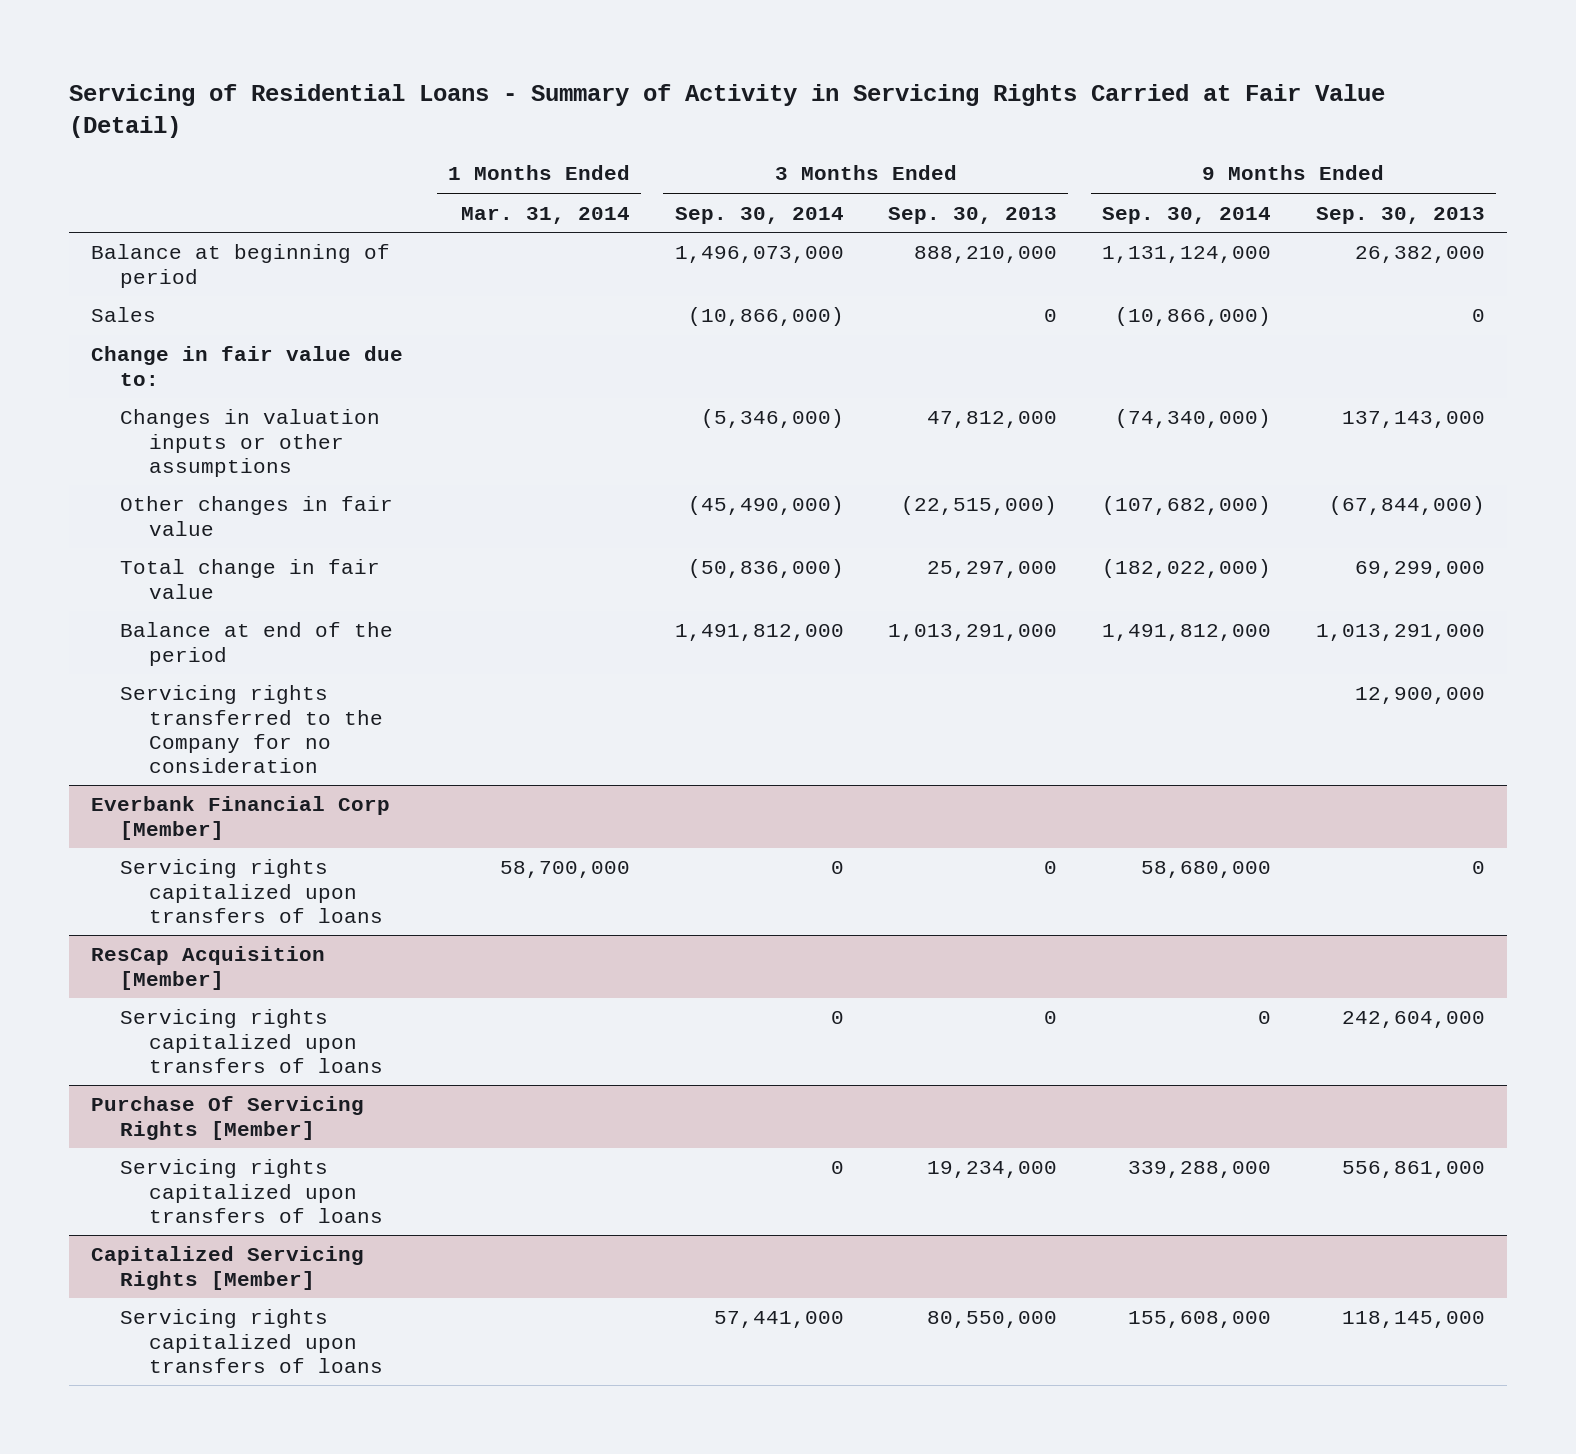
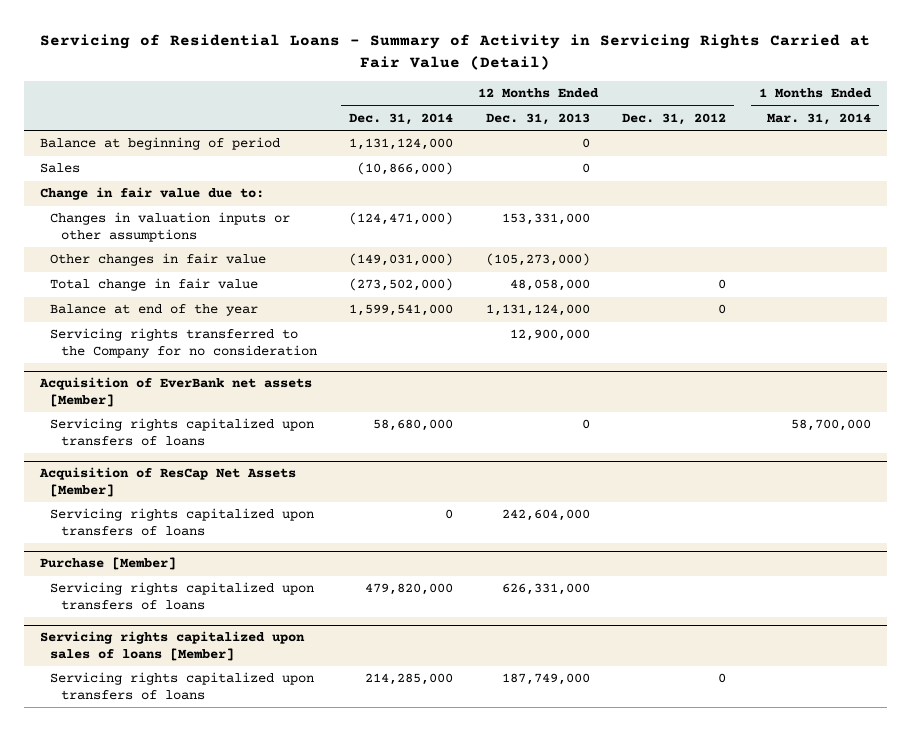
- | 1 Months Ended Mar. 31, 2014 | 3 Months Ended Sep. 30, 2014 | 3 Months Ended Sep. 30, 2013 | 9 Months Ended Sep. 30, 2014 | 9 Months Ended Sep. 30, 2013
+ | 12 Months Ended Dec. 31, 2014 | 12 Months Ended Dec. 31, 2013 | 12 Months Ended Dec. 31, 2012 | 1 Months Ended Mar. 31, 2014
- Balance at end of the period | | 1,491,812,000 | 1,013,291,000 | 1,491,812,000 | 1,013,291,000
+ Balance at end of the year | 1,599,541,000 | 1,131,124,000 | 0 |
- Everbank Financial Corp [Member]
+ Acquisition of EverBank net assets [Member]
- ResCap Acquisition [Member]
+ Acquisition of ResCap Net Assets [Member]
- Purchase Of Servicing Rights [Member]
+ Purchase [Member]
- Capitalized Servicing Rights [Member]
+ Servicing rights capitalized upon sales of loans [Member]

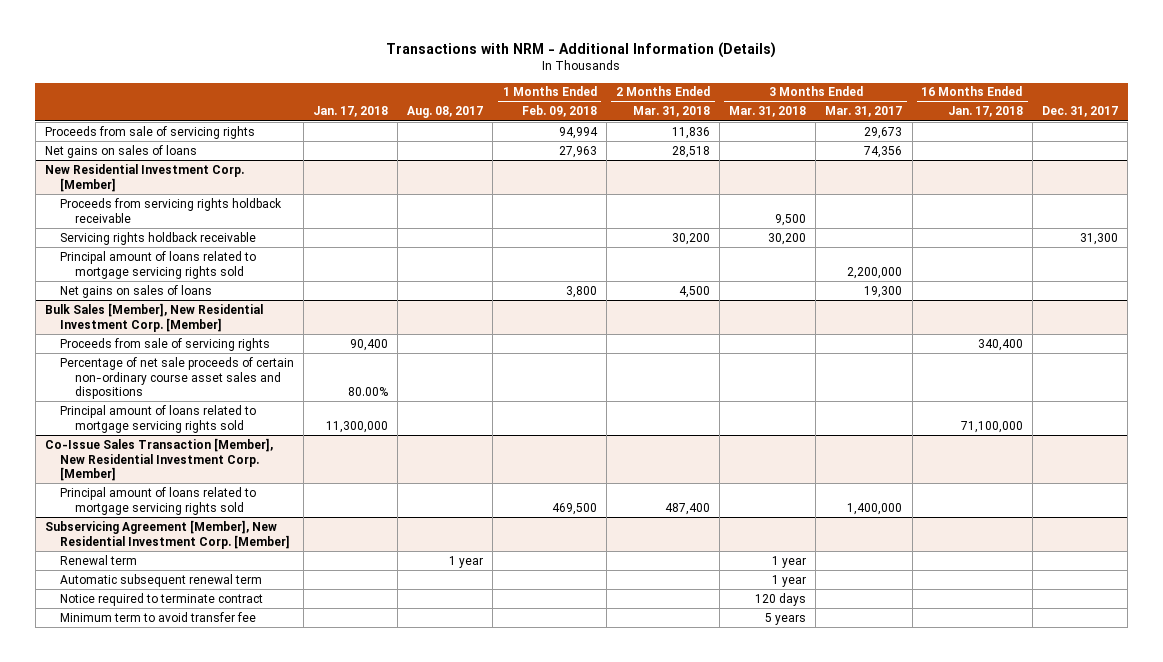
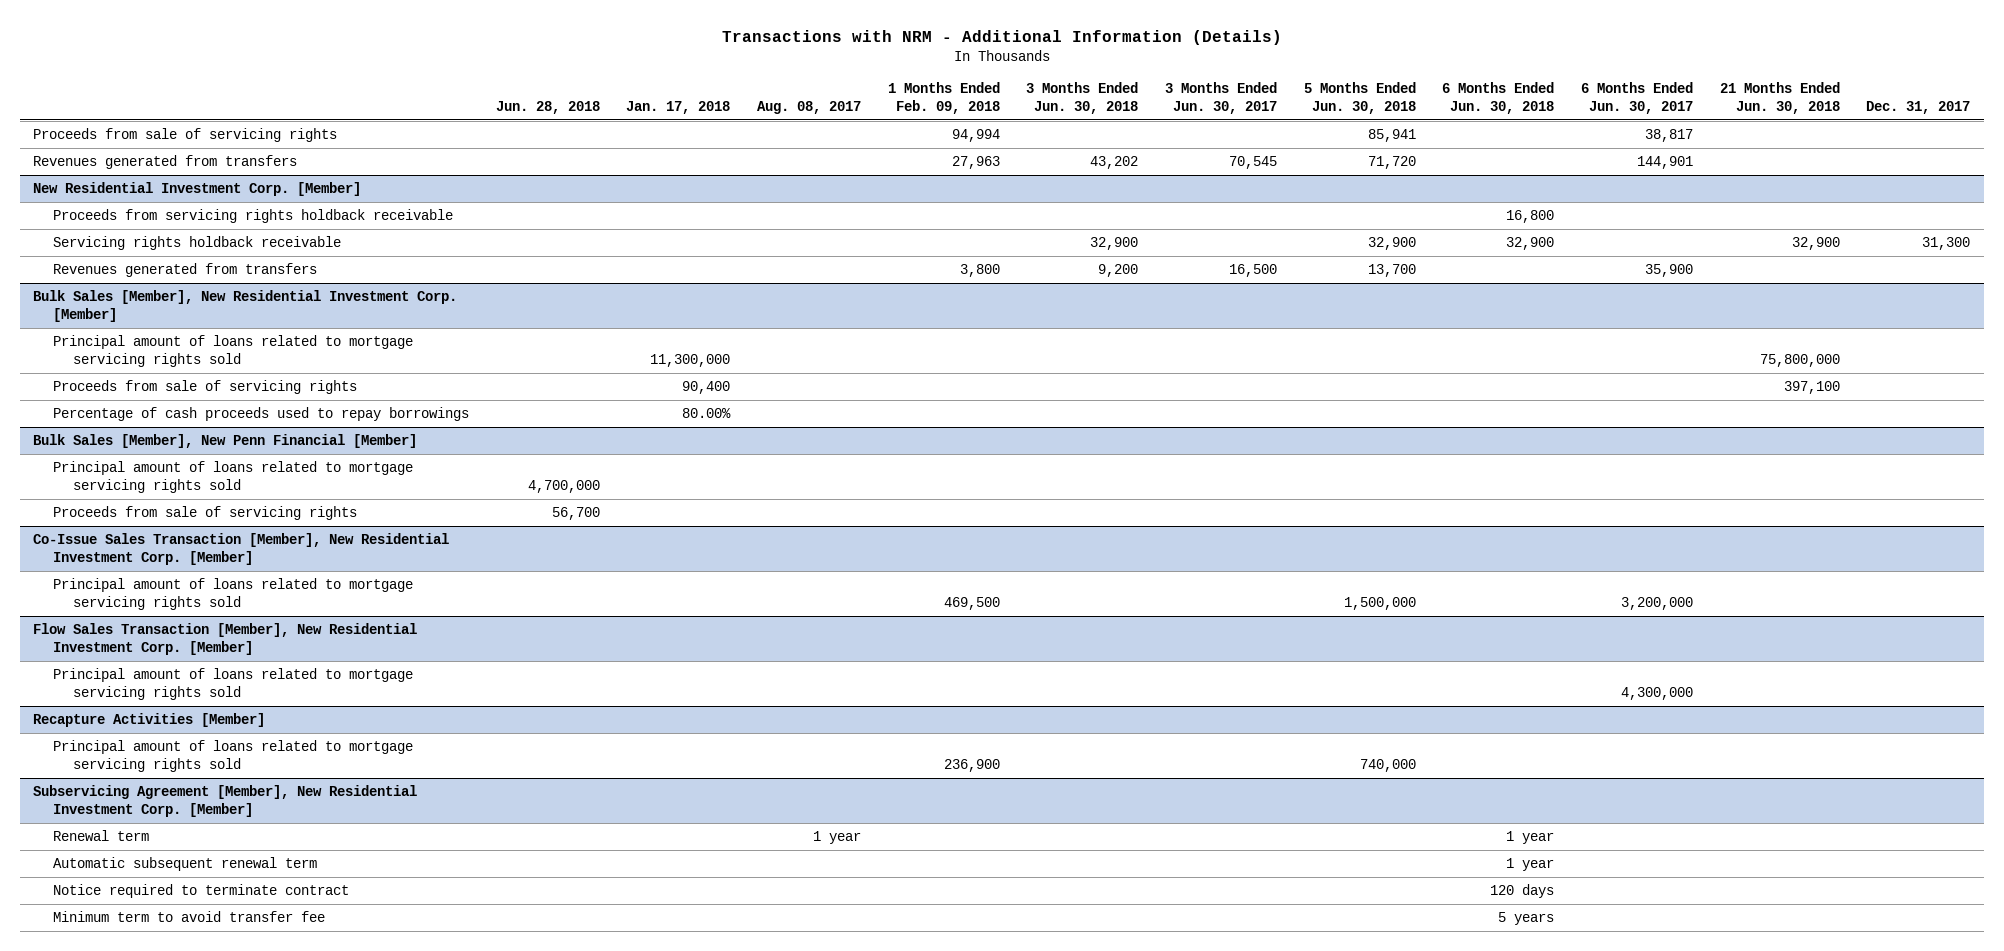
- | Jan. 17, 2018 | Aug. 08, 2017 | 1 Months Ended Feb. 09, 2018 | 2 Months Ended Mar. 31, 2018 | 3 Months Ended Mar. 31, 2018 | 3 Months Ended Mar. 31, 2017 | 16 Months Ended Jan. 17, 2018 | Dec. 31, 2017
+ | Jun. 28, 2018 | Jan. 17, 2018 | Aug. 08, 2017 | 1 Months Ended Feb. 09, 2018 | 3 Months Ended Jun. 30, 2018 | 3 Months Ended Jun. 30, 2017 | 5 Months Ended Jun. 30, 2018 | 6 Months Ended Jun. 30, 2018 | 6 Months Ended Jun. 30, 2017 | 21 Months Ended Jun. 30, 2018 | Dec. 31, 2017
- Net gains on sales of loans | | | 27,963 | 28,518 | | 74,356 | |
+ Revenues generated from transfers | | | | 27,963 | 43,202 | 70,545 | 71,720 | | 144,901 | |
@ New Residential Investment Corp. [Member]
- Principal amount of loans related to mortgage servicing rights sold | | | | | | 2,200,000 | |
- Net gains on sales of loans | | | 3,800 | 4,500 | | 19,300 | |
+ Revenues generated from transfers | | | | 3,800 | 9,200 | 16,500 | 13,700 | | 35,900 | |
@ Bulk Sales [Member], New Residential Investment Corp. [Member]
- Percentage of net sale proceeds of certain non-ordinary course asset sales and dispositions | 80.00% | | | | | | |
moved down: Proceeds from sale of servicing rights | | 90,400 | | | | | | | | 397,100 |
+ Percentage of cash proceeds used to repay borrowings | | 80.00% | | | | | | | | |
+ Bulk Sales [Member], New Penn Financial [Member]
+ Principal amount of loans related to mortgage servicing rights sold | 4,700,000 | | | | | | | | | |
+ Proceeds from sale of servicing rights | 56,700 | | | | | | | | | |
+ Flow Sales Transaction [Member], New Residential Investment Corp. [Member]
+ Principal amount of loans related to mortgage servicing rights sold | | | | | | | | | 4,300,000 | |
+ Recapture Activities [Member]
+ Principal amount of loans related to mortgage servicing rights sold | | | | 236,900 | | | 740,000 | | | |

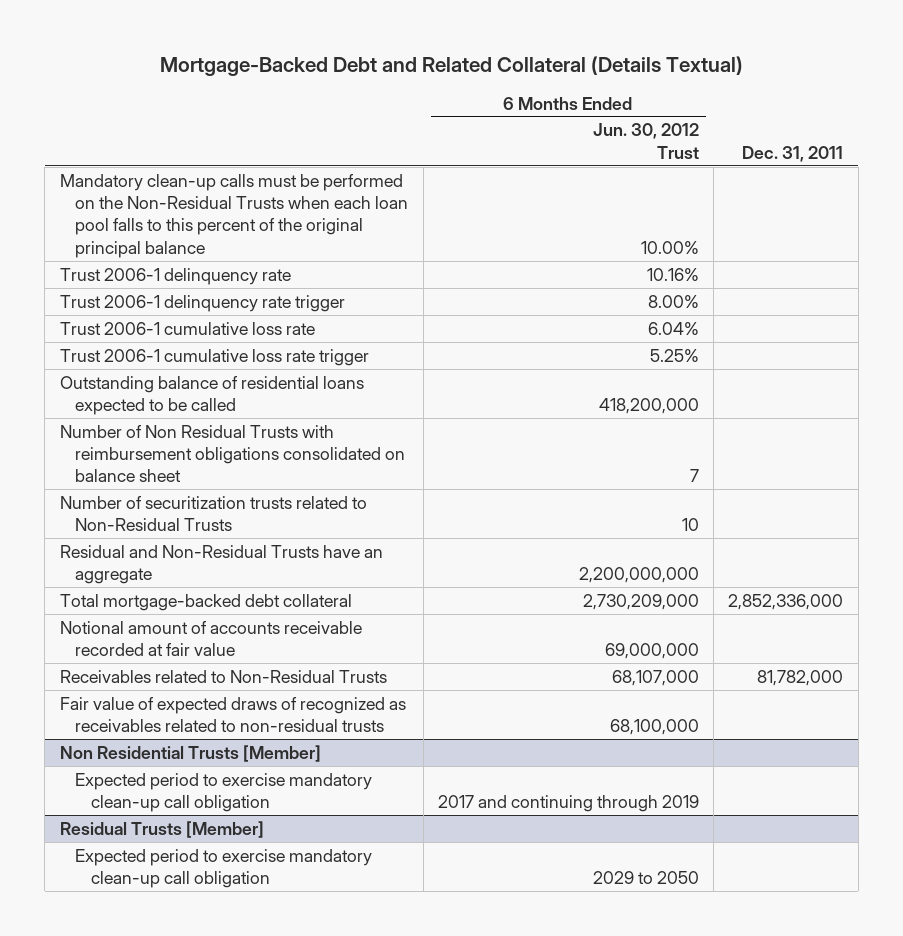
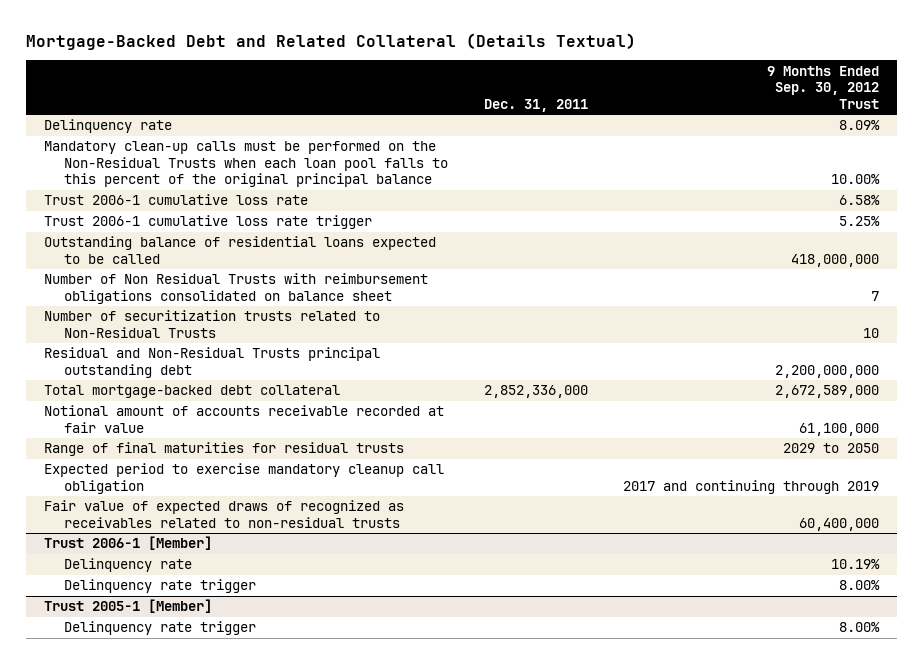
- | 6 Months Ended Jun. 30, 2012 Trust | Dec. 31, 2011
+ | Dec. 31, 2011 | 9 Months Ended Sep. 30, 2012 Trust
+ Delinquency rate | | 8.09%
- Trust 2006-1 delinquency rate | 10.16% |
- Trust 2006-1 delinquency rate trigger | 8.00% |
- Residual and Non-Residual Trusts have an aggregate | 2,200,000,000 |
+ Residual and Non-Residual Trusts principal outstanding debt | | 2,200,000,000
- Receivables related to Non-Residual Trusts | 68,107,000 | 81,782,000
+ Range of final maturities for residual trusts | | 2029 to 2050
+ Expected period to exercise mandatory cleanup call obligation | | 2017 and continuing through 2019
- Non Residential Trusts [Member]
- Expected period to exercise mandatory clean-up call obligation | 2017 and continuing through 2019 |
- Residual Trusts [Member]
- Expected period to exercise mandatory clean-up call obligation | 2029 to 2050 |
+ Trust 2006-1 [Member]
+ Delinquency rate | | 10.19%
+ Delinquency rate trigger | | 8.00%
+ Trust 2005-1 [Member]
+ Delinquency rate trigger | | 8.00%

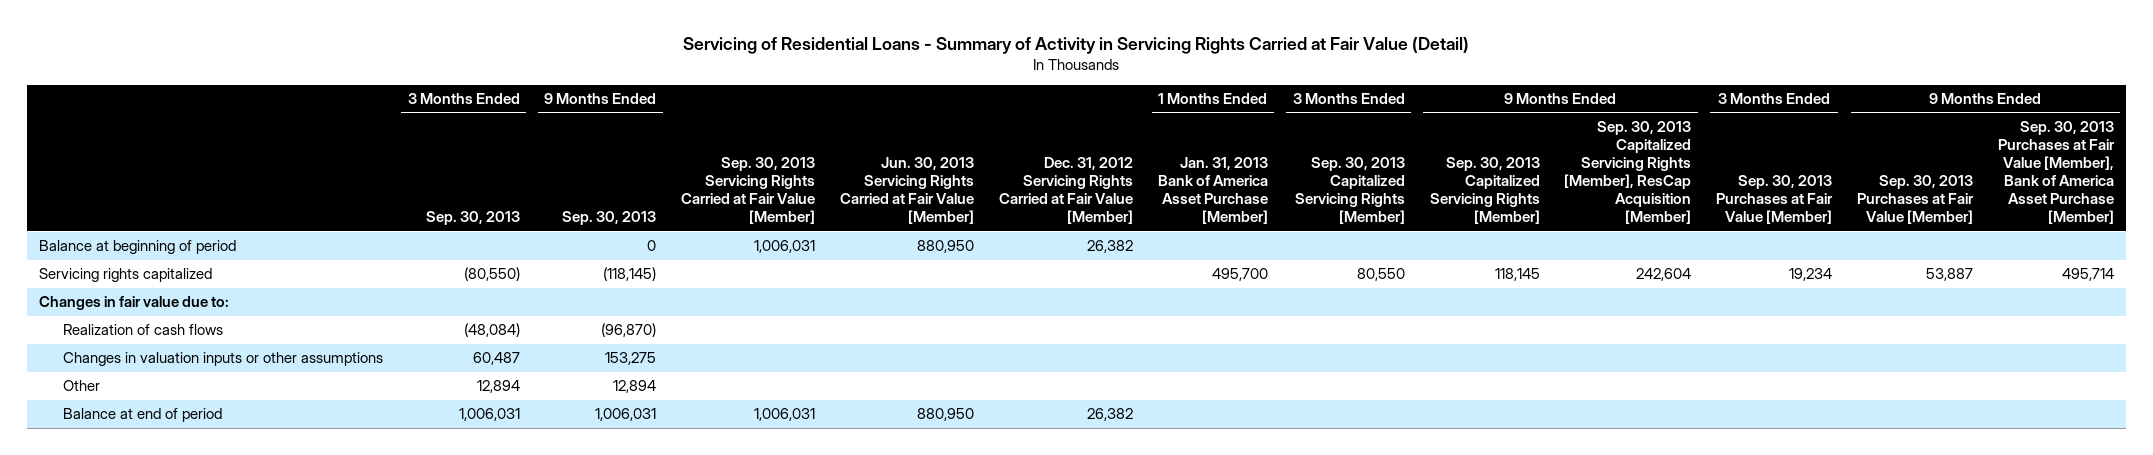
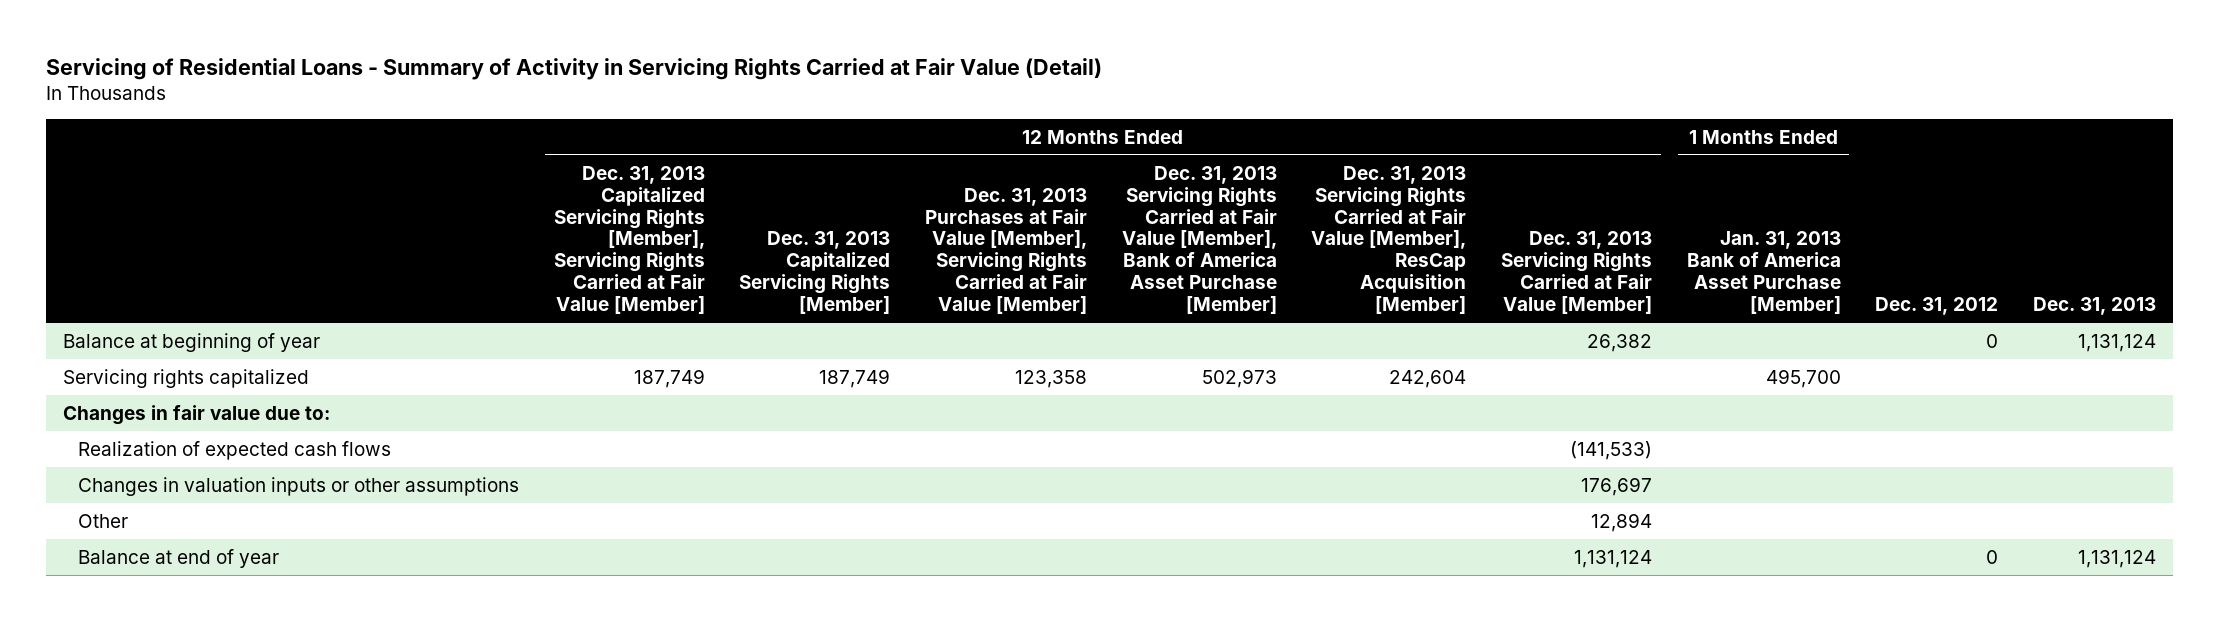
- | 3 Months Ended Sep. 30, 2013 | 9 Months Ended Sep. 30, 2013 | Sep. 30, 2013 Servicing Rights Carried at Fair Value [Member] | Jun. 30, 2013 Servicing Rights Carried at Fair Value [Member] | Dec. 31, 2012 Servicing Rights Carried at Fair Value [Member] | 1 Months Ended Jan. 31, 2013 Bank of America Asset Purchase [Member] | 3 Months Ended Sep. 30, 2013 Capitalized Servicing Rights [Member] | 9 Months Ended Sep. 30, 2013 Capitalized Servicing Rights [Member] | 9 Months Ended Sep. 30, 2013 Capitalized Servicing Rights [Member], ResCap Acquisition [Member] | 3 Months Ended Sep. 30, 2013 Purchases at Fair Value [Member] | 9 Months Ended Sep. 30, 2013 Purchases at Fair Value [Member] | 9 Months Ended Sep. 30, 2013 Purchases at Fair Value [Member], Bank of America Asset Purchase [Member]
+ | 12 Months Ended Dec. 31, 2013 Capitalized Servicing Rights [Member], Servicing Rights Carried at Fair Value [Member] | 12 Months Ended Dec. 31, 2013 Capitalized Servicing Rights [Member] | 12 Months Ended Dec. 31, 2013 Purchases at Fair Value [Member], Servicing Rights Carried at Fair Value [Member] | 12 Months Ended Dec. 31, 2013 Servicing Rights Carried at Fair Value [Member], Bank of America Asset Purchase [Member] | 12 Months Ended Dec. 31, 2013 Servicing Rights Carried at Fair Value [Member], ResCap Acquisition [Member] | 12 Months Ended Dec. 31, 2013 Servicing Rights Carried at Fair Value [Member] | 1 Months Ended Jan. 31, 2013 Bank of America Asset Purchase [Member] | Dec. 31, 2012 | Dec. 31, 2013
- Balance at beginning of period | | 0 | 1,006,031 | 880,950 | 26,382 | | | | | | |
+ Balance at beginning of year | | | | | | 26,382 | | 0 | 1,131,124
- Realization of cash flows | (48,084) | (96,870) | | | | | | | | | |
+ Realization of expected cash flows | | | | | | (141,533) | | |
- Balance at end of period | 1,006,031 | 1,006,031 | 1,006,031 | 880,950 | 26,382 | | | | | | |
+ Balance at end of year | | | | | | 1,131,124 | | 0 | 1,131,124

